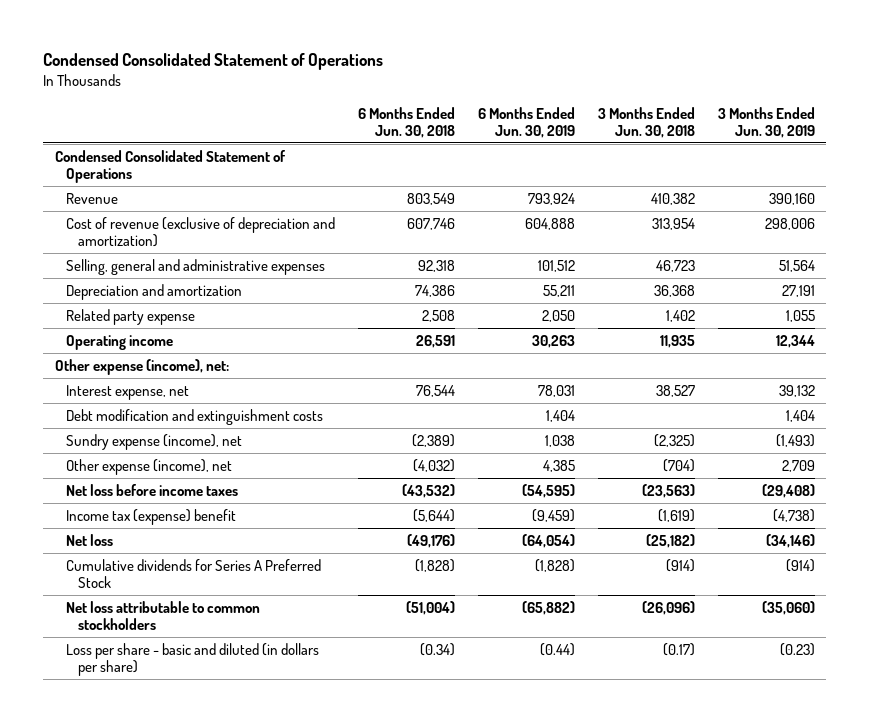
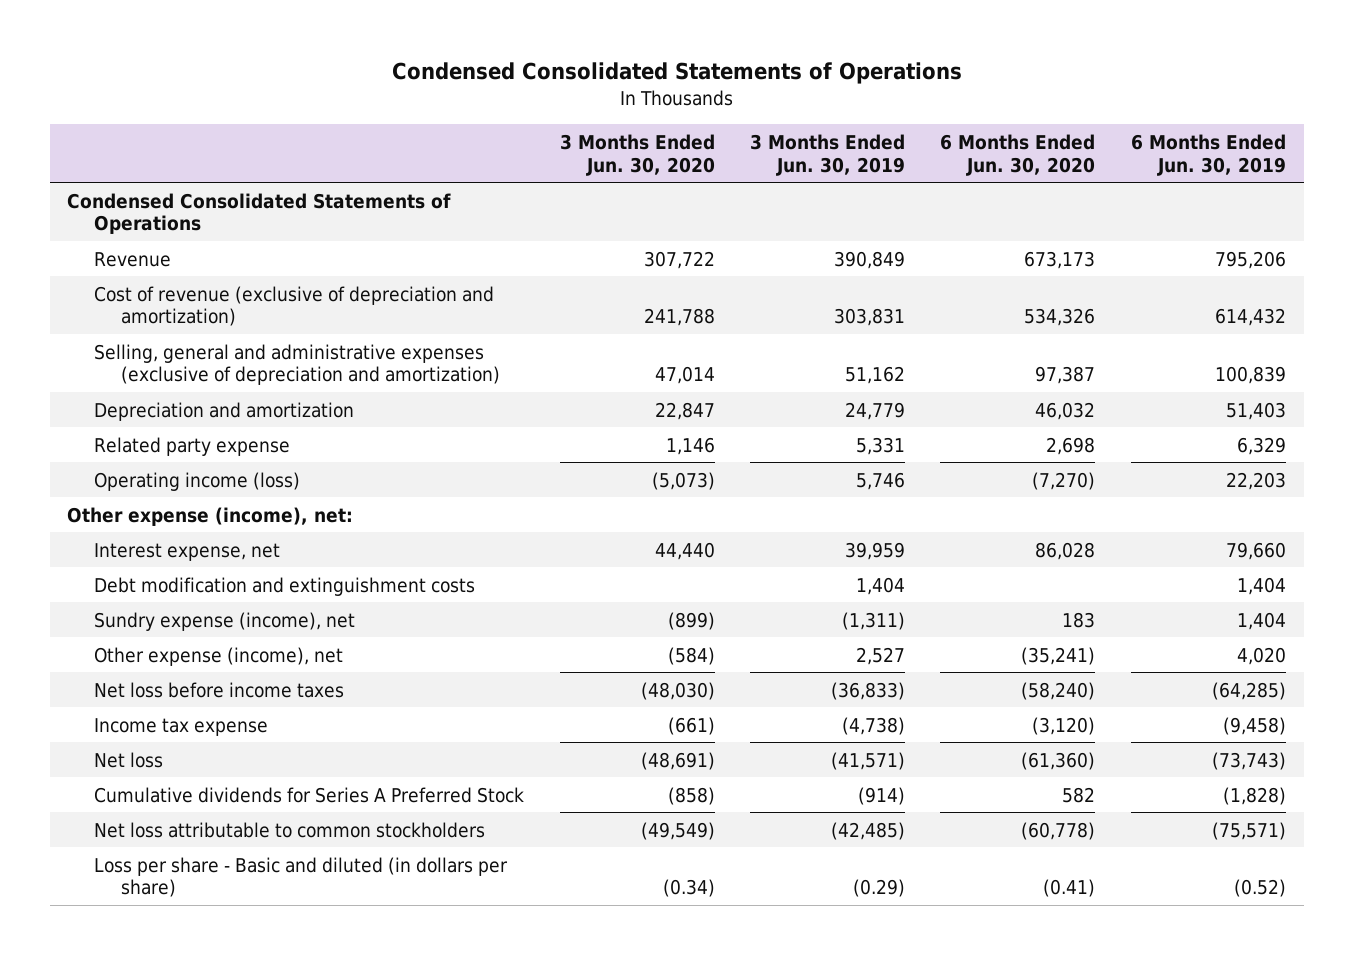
- Condensed Consolidated Statement of Operations
+ Condensed Consolidated Statements of Operations
- | 6 Months Ended Jun. 30, 2018 | 6 Months Ended Jun. 30, 2019 | 3 Months Ended Jun. 30, 2018 | 3 Months Ended Jun. 30, 2019
+ | 3 Months Ended Jun. 30, 2020 | 3 Months Ended Jun. 30, 2019 | 6 Months Ended Jun. 30, 2020 | 6 Months Ended Jun. 30, 2019
- Condensed Consolidated Statement of Operations
- Revenue | 803,549 | 793,924 | 410,382 | 390,160
- Cost of revenue (exclusive of depreciation and amortization) | 607,746 | 604,888 | 313,954 | 298,006
- Selling, general and administrative expenses | 92,318 | 101,512 | 46,723 | 51,564
- Depreciation and amortization | 74,386 | 55,211 | 36,368 | 27,191
- Related party expense | 2,508 | 2,050 | 1,402 | 1,055
- Operating income | 26,591 | 30,263 | 11,935 | 12,344
+ Condensed Consolidated Statements of Operations
+ Revenue | 307,722 | 390,849 | 673,173 | 795,206
+ Cost of revenue (exclusive of depreciation and amortization) | 241,788 | 303,831 | 534,326 | 614,432
+ Selling, general and administrative expenses (exclusive of depreciation and amortization) | 47,014 | 51,162 | 97,387 | 100,839
+ Depreciation and amortization | 22,847 | 24,779 | 46,032 | 51,403
+ Related party expense | 1,146 | 5,331 | 2,698 | 6,329
+ Operating income (loss) | (5,073) | 5,746 | (7,270) | 22,203
- Interest expense, net | 76,544 | 78,031 | 38,527 | 39,132
+ Interest expense, net | 44,440 | 39,959 | 86,028 | 79,660
- Sundry expense (income), net | (2,389) | 1,038 | (2,325) | (1,493)
- Other expense (income), net | (4,032) | 4,385 | (704) | 2,709
- Net loss before income taxes | (43,532) | (54,595) | (23,563) | (29,408)
- Income tax (expense) benefit | (5,644) | (9,459) | (1,619) | (4,738)
- Net loss | (49,176) | (64,054) | (25,182) | (34,146)
+ Sundry expense (income), net | (899) | (1,311) | 183 | 1,404
+ Other expense (income), net | (584) | 2,527 | (35,241) | 4,020
+ Net loss before income taxes | (48,030) | (36,833) | (58,240) | (64,285)
+ Income tax expense | (661) | (4,738) | (3,120) | (9,458)
+ Net loss | (48,691) | (41,571) | (61,360) | (73,743)
- Net loss attributable to common stockholders | (51,004) | (65,882) | (26,096) | (35,060)
- Loss per share - basic and diluted (in dollars per share) | (0.34) | (0.44) | (0.17) | (0.23)
+ Net loss attributable to common stockholders | (49,549) | (42,485) | (60,778) | (75,571)
+ Loss per share - Basic and diluted (in dollars per share) | (0.34) | (0.29) | (0.41) | (0.52)

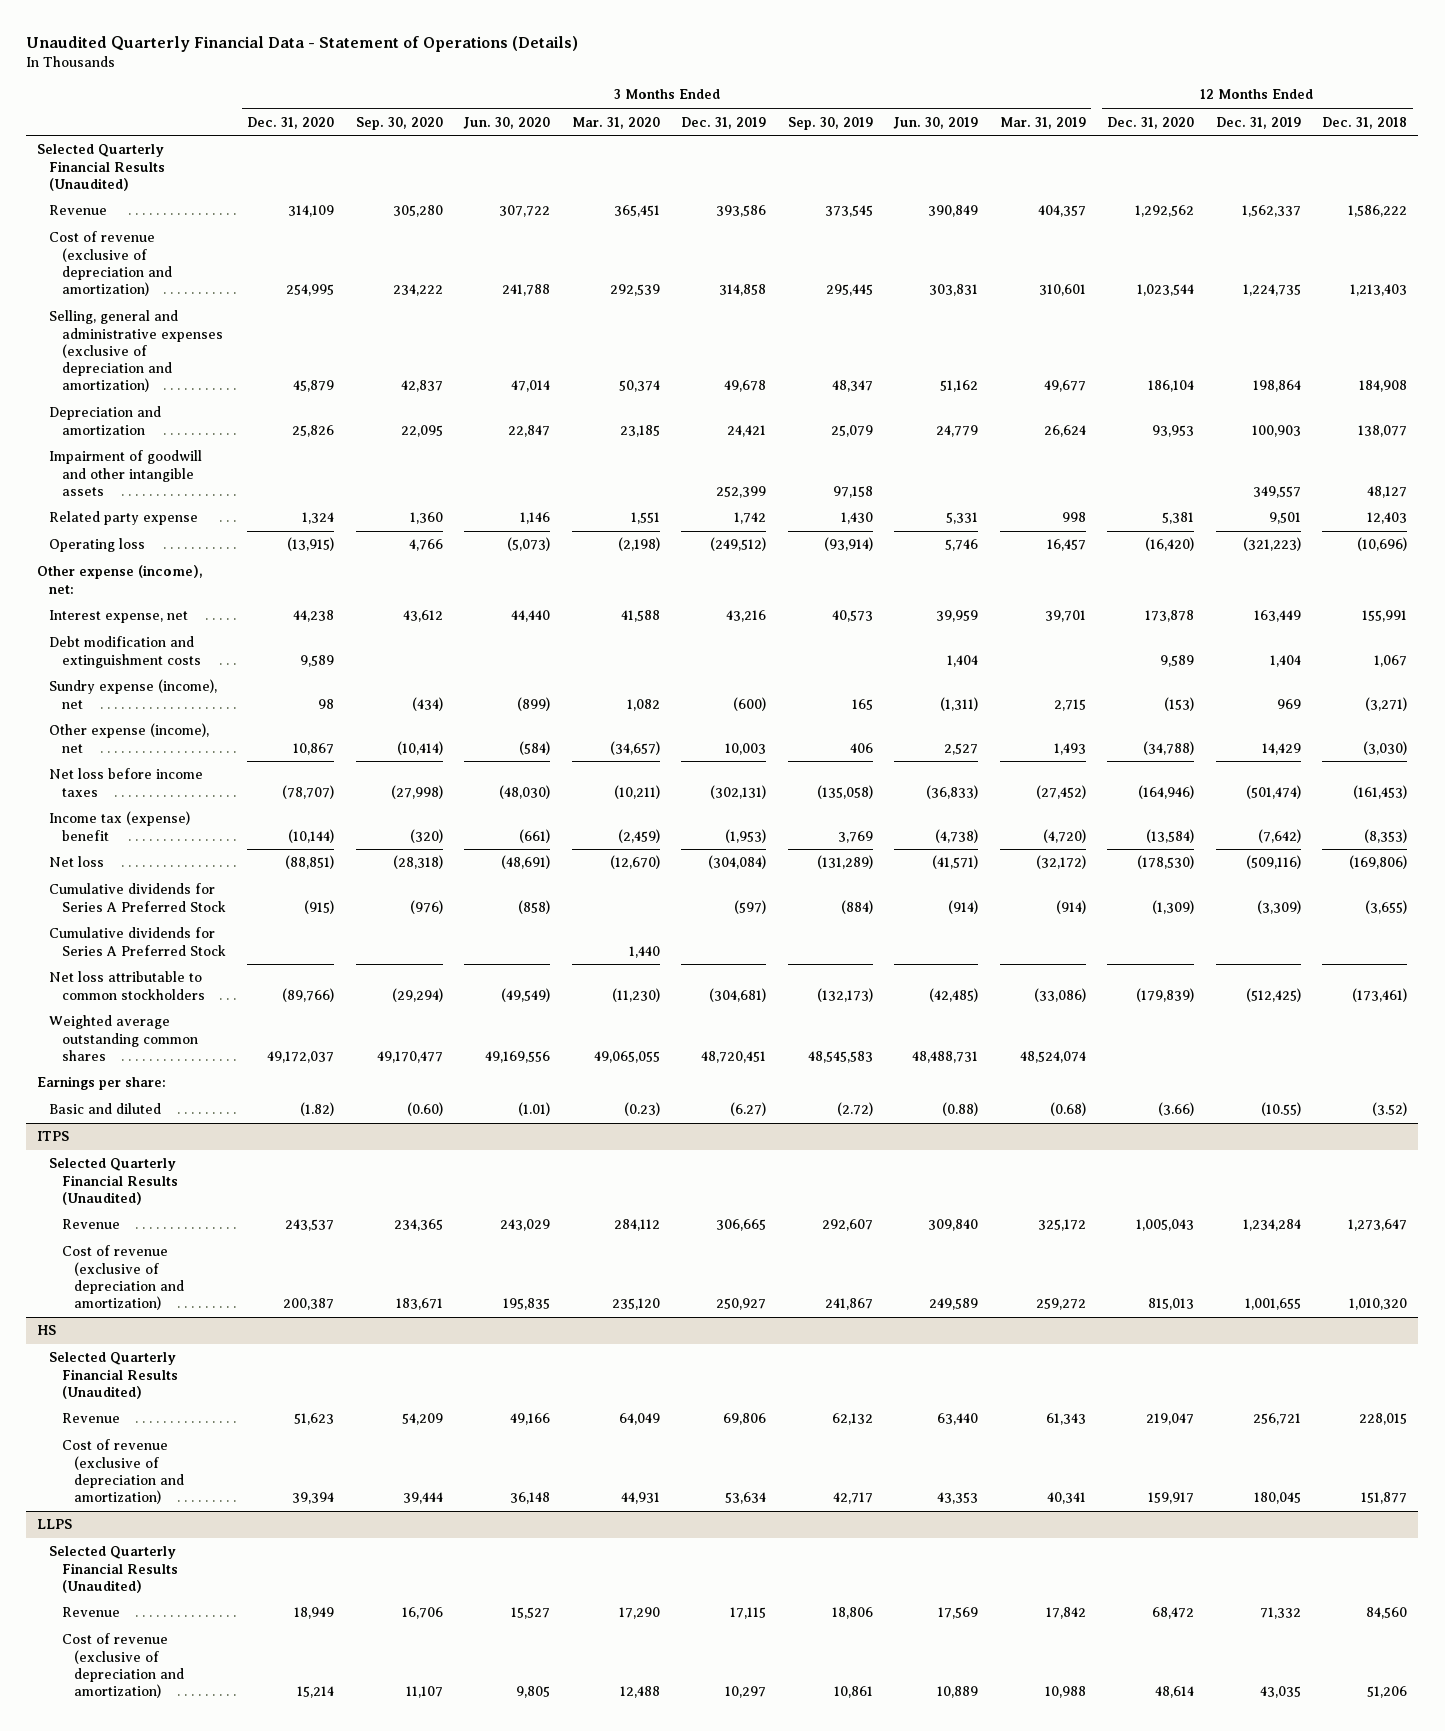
- Condensed Consolidated Statements of Operations
+ Unaudited Quarterly Financial Data - Statement of Operations (Details)
- | 3 Months Ended Jun. 30, 2020 | 3 Months Ended Jun. 30, 2019 | 6 Months Ended Jun. 30, 2020 | 6 Months Ended Jun. 30, 2019
+ | 3 Months Ended Dec. 31, 2020 | 3 Months Ended Sep. 30, 2020 | 3 Months Ended Jun. 30, 2020 | 3 Months Ended Mar. 31, 2020 | 3 Months Ended Dec. 31, 2019 | 3 Months Ended Sep. 30, 2019 | 3 Months Ended Jun. 30, 2019 | 3 Months Ended Mar. 31, 2019 | 12 Months Ended Dec. 31, 2020 | 12 Months Ended Dec. 31, 2019 | 12 Months Ended Dec. 31, 2018
- Condensed Consolidated Statements of Operations
+ Selected Quarterly Financial Results (Unaudited)
+ Impairment of goodwill and other intangible assets | | | | | 252,399 | 97,158 | | | | 349,557 | 48,127
- Operating income (loss) | (5,073) | 5,746 | (7,270) | 22,203
+ Operating loss | (13,915) | 4,766 | (5,073) | (2,198) | (249,512) | (93,914) | 5,746 | 16,457 | (16,420) | (321,223) | (10,696)
- Income tax expense | (661) | (4,738) | (3,120) | (9,458)
+ Income tax (expense) benefit | (10,144) | (320) | (661) | (2,459) | (1,953) | 3,769 | (4,738) | (4,720) | (13,584) | (7,642) | (8,353)
+ Cumulative dividends for Series A Preferred Stock | | | | 1,440 | | | | | | |
- Loss per share - Basic and diluted (in dollars per share) | (0.34) | (0.29) | (0.41) | (0.52)
+ Weighted average outstanding common shares | 49,172,037 | 49,170,477 | 49,169,556 | 49,065,055 | 48,720,451 | 48,545,583 | 48,488,731 | 48,524,074 | | |
+ Earnings per share:
+ Basic and diluted | (1.82) | (0.60) | (1.01) | (0.23) | (6.27) | (2.72) | (0.88) | (0.68) | (3.66) | (10.55) | (3.52)
+ ITPS
+ Selected Quarterly Financial Results (Unaudited)
+ Revenue | 243,537 | 234,365 | 243,029 | 284,112 | 306,665 | 292,607 | 309,840 | 325,172 | 1,005,043 | 1,234,284 | 1,273,647
+ Cost of revenue (exclusive of depreciation and amortization) | 200,387 | 183,671 | 195,835 | 235,120 | 250,927 | 241,867 | 249,589 | 259,272 | 815,013 | 1,001,655 | 1,010,320
+ HS
+ Selected Quarterly Financial Results (Unaudited)
+ Revenue | 51,623 | 54,209 | 49,166 | 64,049 | 69,806 | 62,132 | 63,440 | 61,343 | 219,047 | 256,721 | 228,015
+ Cost of revenue (exclusive of depreciation and amortization) | 39,394 | 39,444 | 36,148 | 44,931 | 53,634 | 42,717 | 43,353 | 40,341 | 159,917 | 180,045 | 151,877
+ LLPS
+ Selected Quarterly Financial Results (Unaudited)
+ Revenue | 18,949 | 16,706 | 15,527 | 17,290 | 17,115 | 18,806 | 17,569 | 17,842 | 68,472 | 71,332 | 84,560
+ Cost of revenue (exclusive of depreciation and amortization) | 15,214 | 11,107 | 9,805 | 12,488 | 10,297 | 10,861 | 10,889 | 10,988 | 48,614 | 43,035 | 51,206

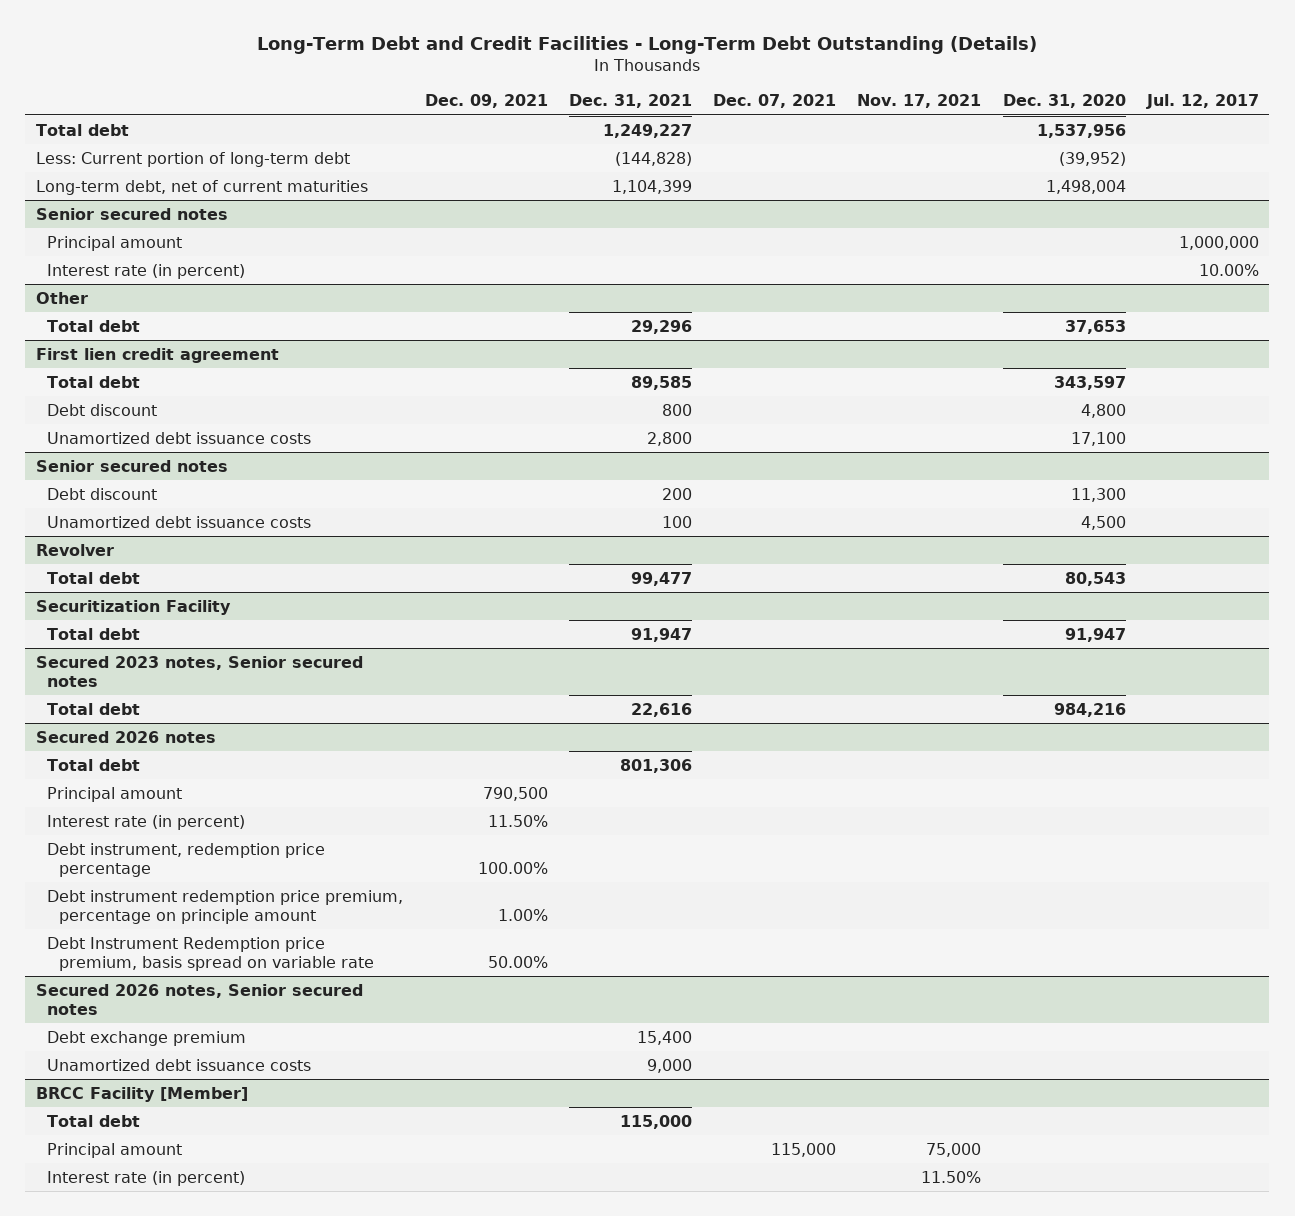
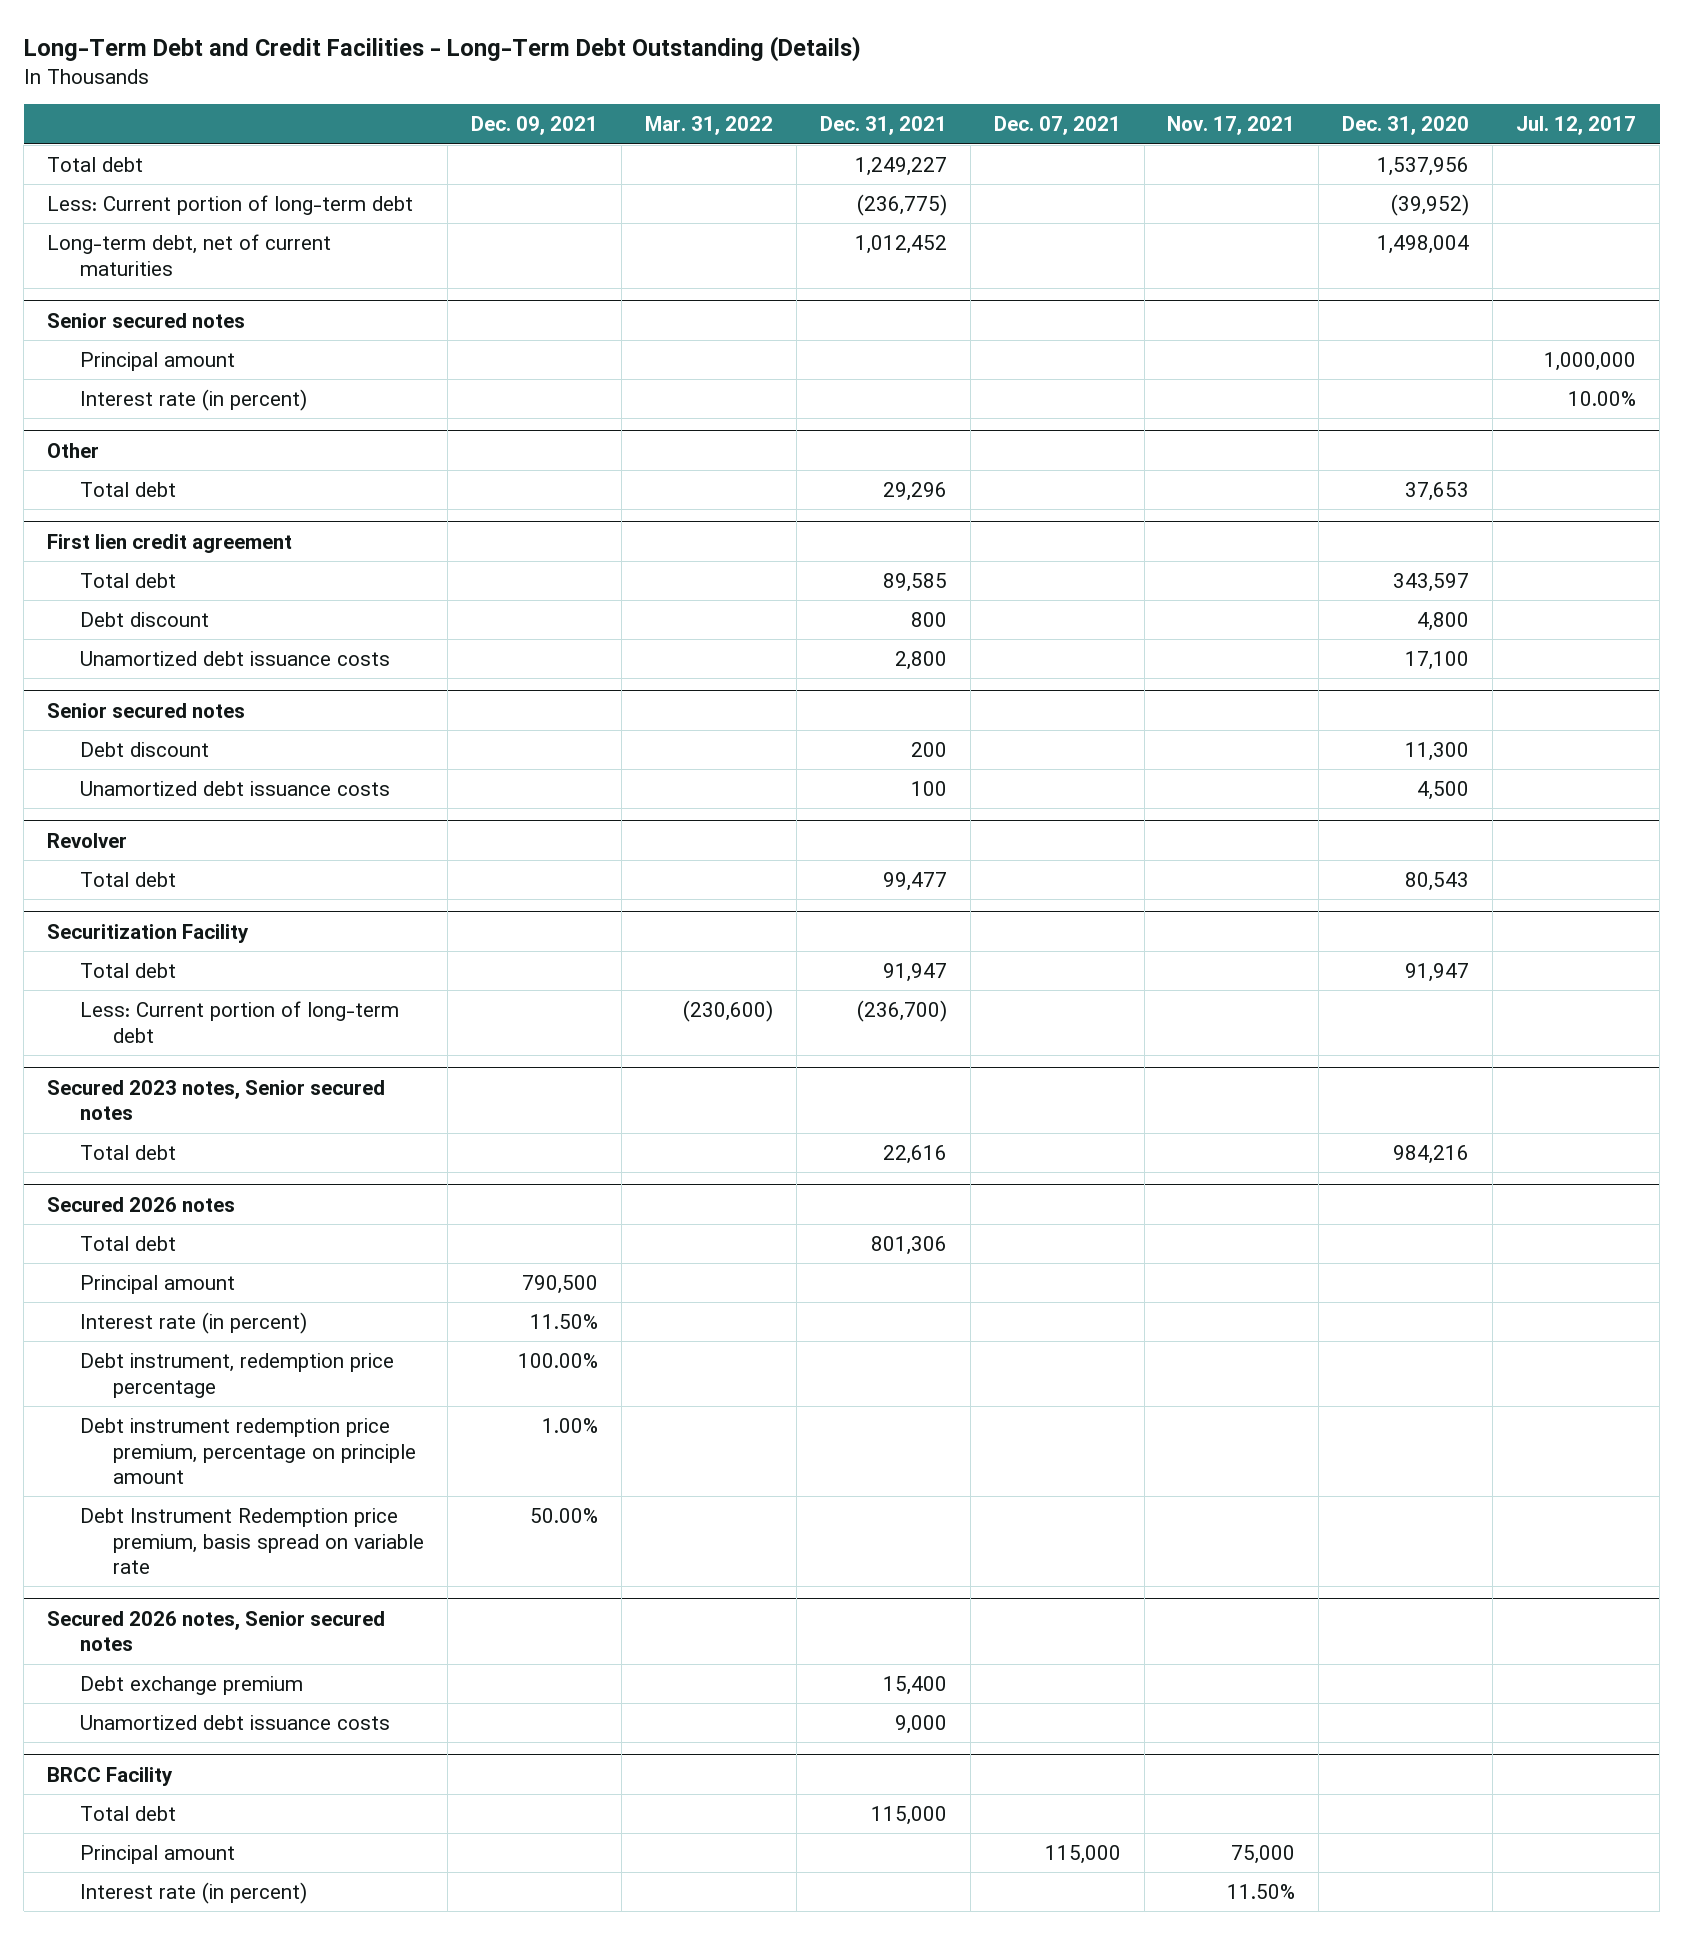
- | Dec. 09, 2021 | Dec. 31, 2021 | Dec. 07, 2021 | Nov. 17, 2021 | Dec. 31, 2020 | Jul. 12, 2017
+ | Dec. 09, 2021 | Mar. 31, 2022 | Dec. 31, 2021 | Dec. 07, 2021 | Nov. 17, 2021 | Dec. 31, 2020 | Jul. 12, 2017
- Less: Current portion of long-term debt | | (144,828) | | | (39,952) |
- Long-term debt, net of current maturities | | 1,104,399 | | | 1,498,004 |
+ Less: Current portion of long-term debt | | | (236,775) | | | (39,952) |
+ Long-term debt, net of current maturities | | | 1,012,452 | | | 1,498,004 |
@ Securitization Facility
+ Less: Current portion of long-term debt | | (230,600) | (236,700) | | | |
- BRCC Facility [Member]
+ BRCC Facility

